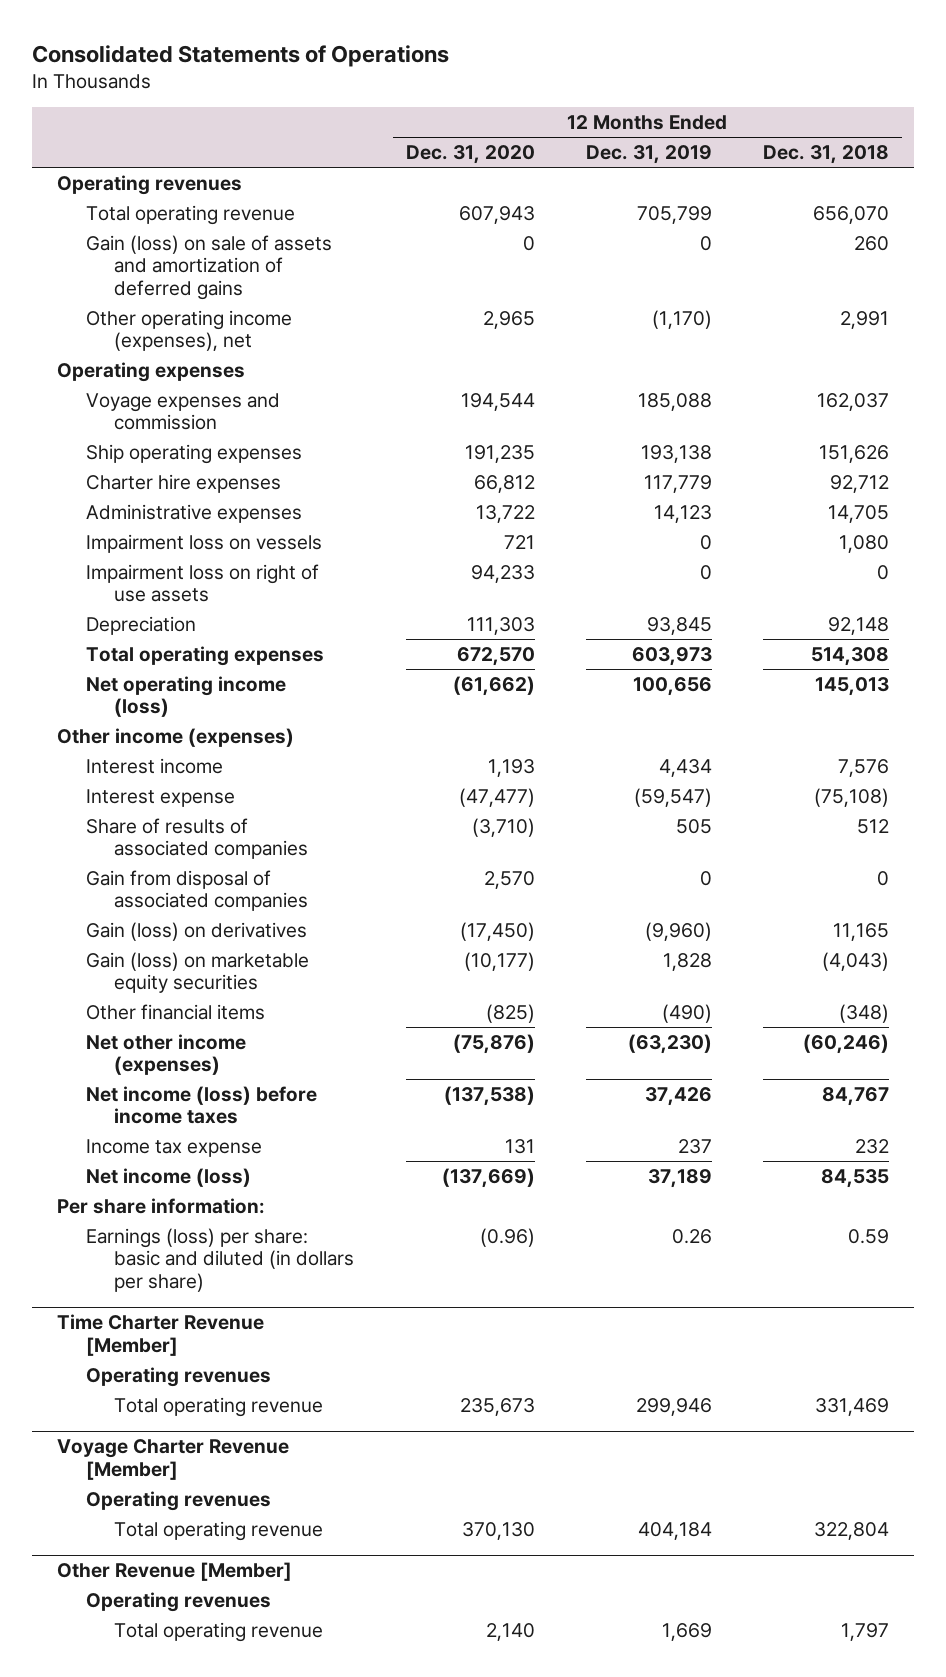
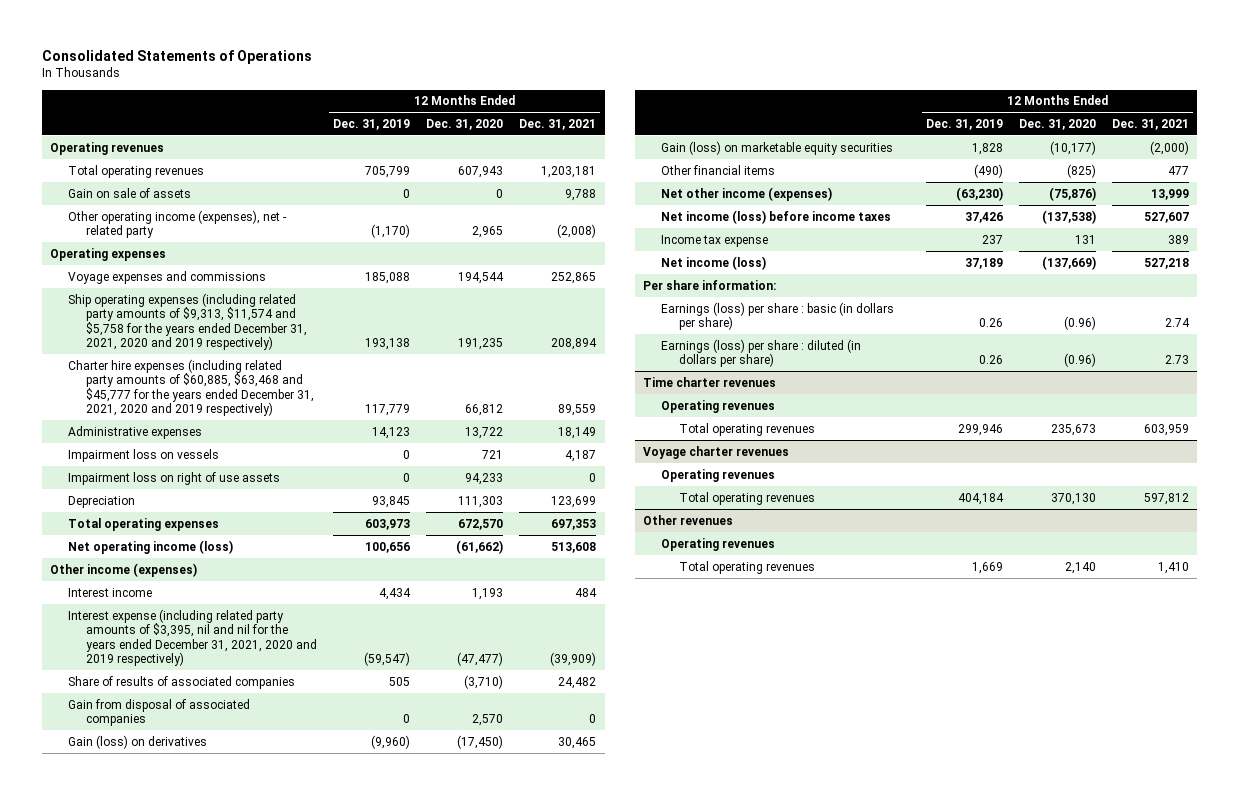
- | 12 Months Ended Dec. 31, 2020 | 12 Months Ended Dec. 31, 2019 | 12 Months Ended Dec. 31, 2018
+ | 12 Months Ended Dec. 31, 2019 | 12 Months Ended Dec. 31, 2020 | 12 Months Ended Dec. 31, 2021
- Total operating revenue | 607,943 | 705,799 | 656,070
- Gain (loss) on sale of assets and amortization of deferred gains | 0 | 0 | 260
- Other operating income (expenses), net | 2,965 | (1,170) | 2,991
+ Total operating revenues | 705,799 | 607,943 | 1,203,181
+ Gain on sale of assets | 0 | 0 | 9,788
+ Other operating income (expenses), net - related party | (1,170) | 2,965 | (2,008)
- Voyage expenses and commission | 194,544 | 185,088 | 162,037
- Ship operating expenses | 191,235 | 193,138 | 151,626
- Charter hire expenses | 66,812 | 117,779 | 92,712
+ Voyage expenses and commissions | 185,088 | 194,544 | 252,865
+ Ship operating expenses (including related party amounts of $9,313, $11,574 and $5,758 for the years ended December 31, 2021, 2020 and 2019 respectively) | 193,138 | 191,235 | 208,894
+ Charter hire expenses (including related party amounts of $60,885, $63,468 and $45,777 for the years ended December 31, 2021, 2020 and 2019 respectively) | 117,779 | 66,812 | 89,559
- Interest expense | (47,477) | (59,547) | (75,108)
+ Interest expense (including related party amounts of $3,395, nil and nil for the years ended December 31, 2021, 2020 and 2019 respectively) | (59,547) | (47,477) | (39,909)
- Earnings (loss) per share: basic and diluted (in dollars per share) | (0.96) | 0.26 | 0.59
- Time Charter Revenue [Member]
+ Earnings (loss) per share : basic (in dollars per share) | 0.26 | (0.96) | 2.74
+ Earnings (loss) per share : diluted (in dollars per share) | 0.26 | (0.96) | 2.73
+ Time charter revenues
- Total operating revenue | 235,673 | 299,946 | 331,469
- Voyage Charter Revenue [Member]
+ Total operating revenues | 299,946 | 235,673 | 603,959
+ Voyage charter revenues
- Total operating revenue | 370,130 | 404,184 | 322,804
- Other Revenue [Member]
+ Total operating revenues | 404,184 | 370,130 | 597,812
+ Other revenues
- Total operating revenue | 2,140 | 1,669 | 1,797
+ Total operating revenues | 1,669 | 2,140 | 1,410

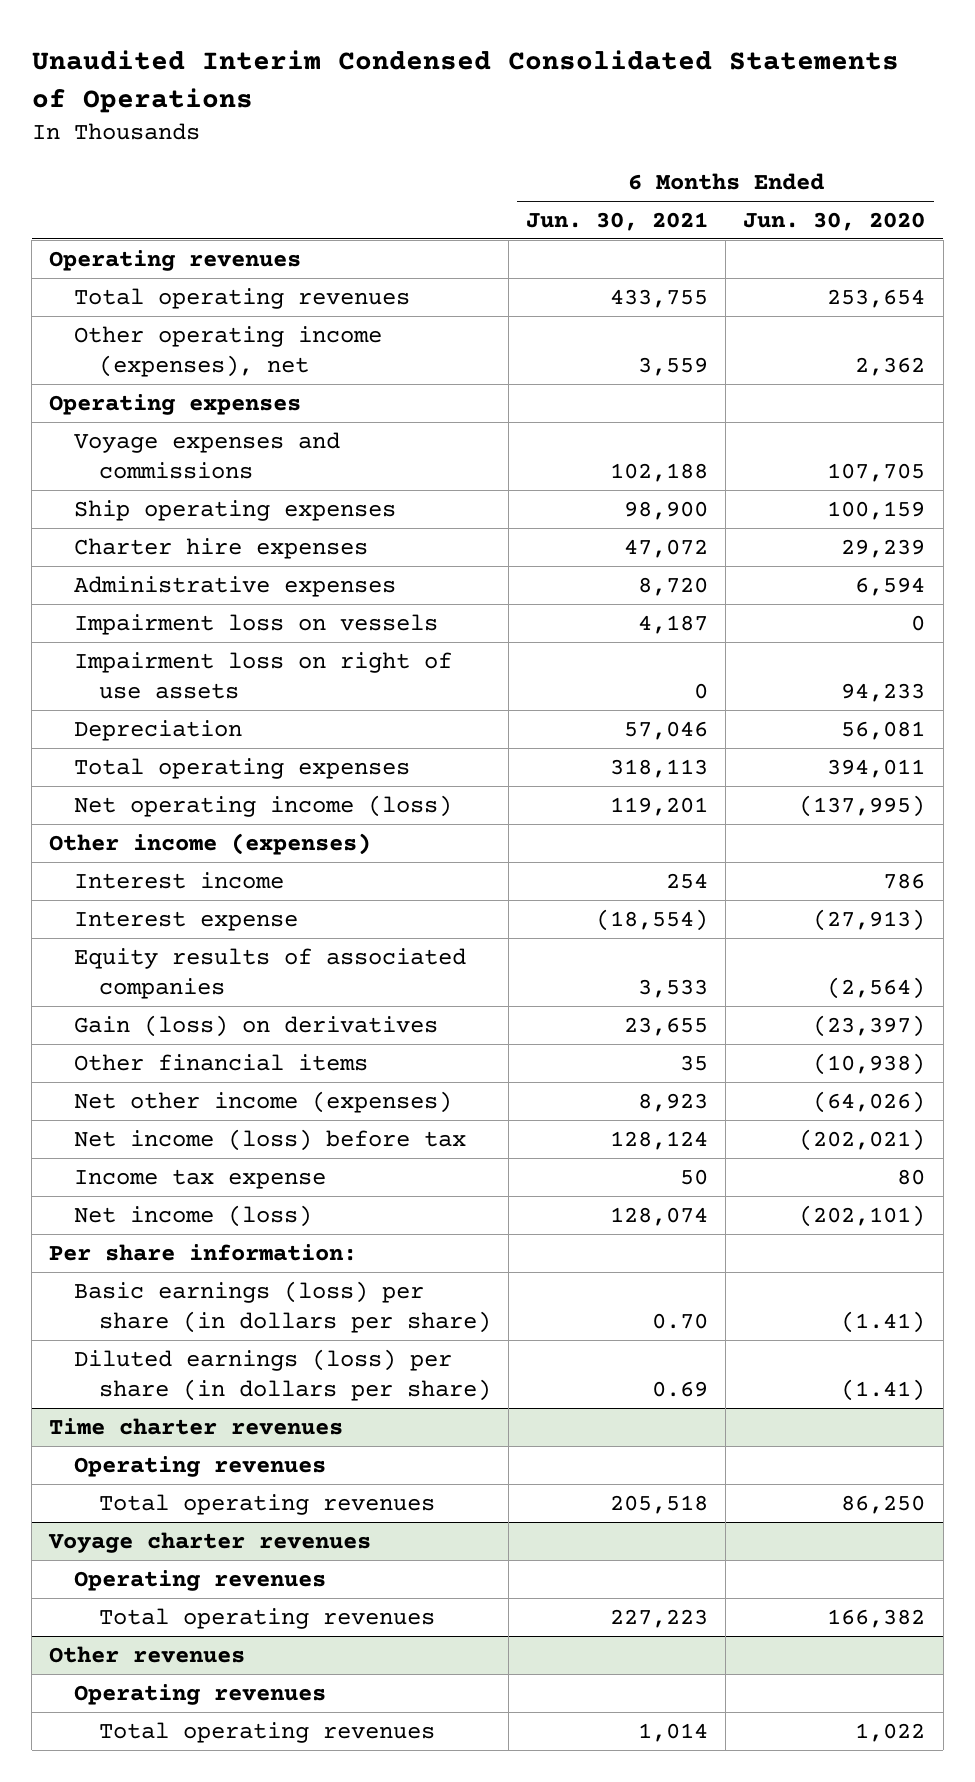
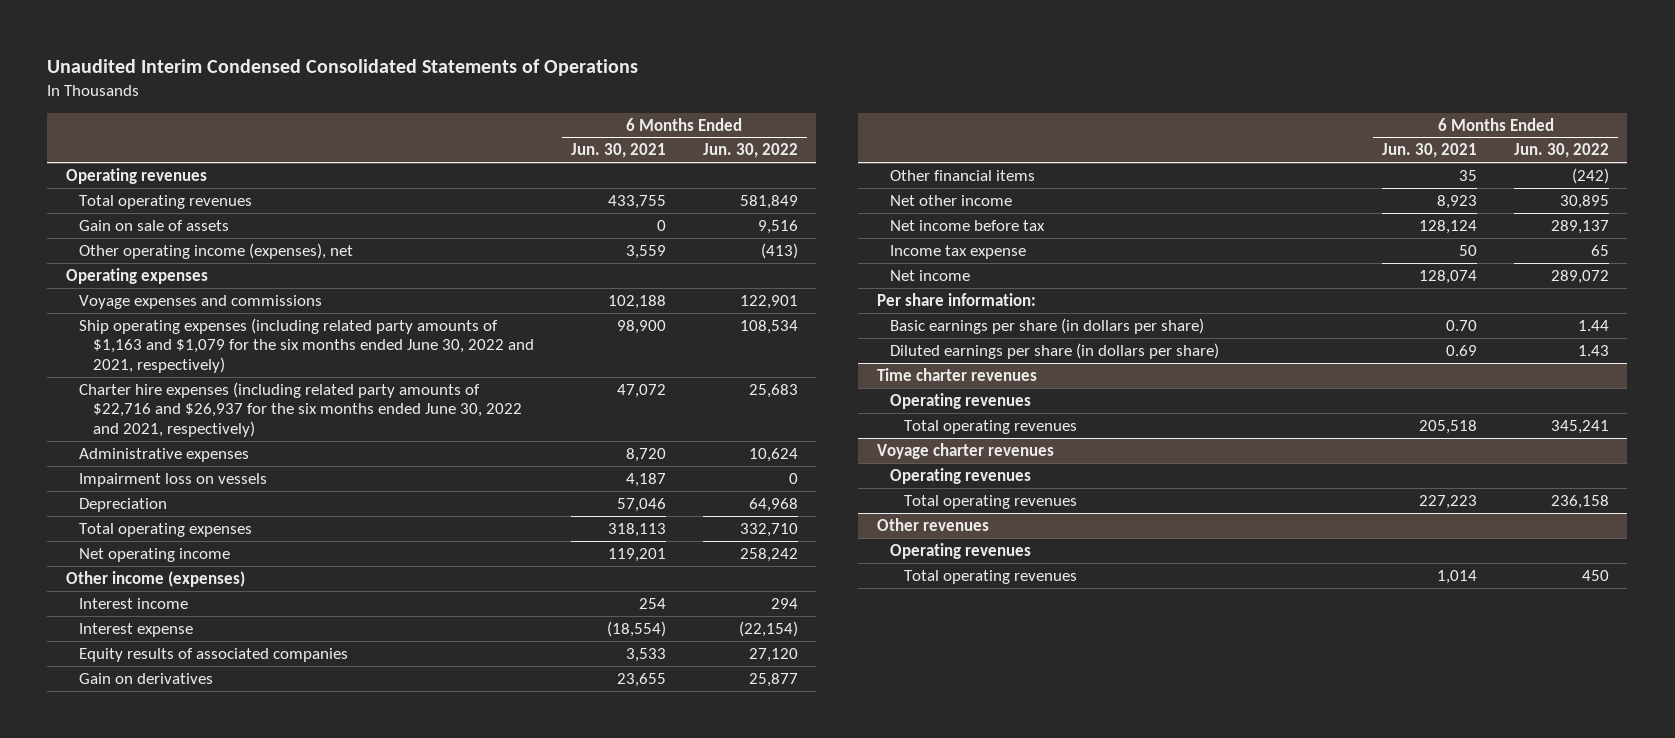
- | 6 Months Ended Jun. 30, 2021 | 6 Months Ended Jun. 30, 2020
+ | 6 Months Ended Jun. 30, 2021 | 6 Months Ended Jun. 30, 2022
+ Gain on sale of assets | 0 | 9,516
- Ship operating expenses | 98,900 | 100,159
- Charter hire expenses | 47,072 | 29,239
+ Ship operating expenses (including related party amounts of $1,163 and $1,079 for the six months ended June 30, 2022 and 2021, respectively) | 98,900 | 108,534
+ Charter hire expenses (including related party amounts of $22,716 and $26,937 for the six months ended June 30, 2022 and 2021, respectively) | 47,072 | 25,683
- Impairment loss on right of use assets | 0 | 94,233
- Net operating income (loss) | 119,201 | (137,995)
+ Net operating income | 119,201 | 258,242
- Gain (loss) on derivatives | 23,655 | (23,397)
+ Gain on derivatives | 23,655 | 25,877
- Net other income (expenses) | 8,923 | (64,026)
- Net income (loss) before tax | 128,124 | (202,021)
+ Net other income | 8,923 | 30,895
+ Net income before tax | 128,124 | 289,137
- Net income (loss) | 128,074 | (202,101)
+ Net income | 128,074 | 289,072
- Basic earnings (loss) per share (in dollars per share) | 0.70 | (1.41)
- Diluted earnings (loss) per share (in dollars per share) | 0.69 | (1.41)
+ Basic earnings per share (in dollars per share) | 0.70 | 1.44
+ Diluted earnings per share (in dollars per share) | 0.69 | 1.43

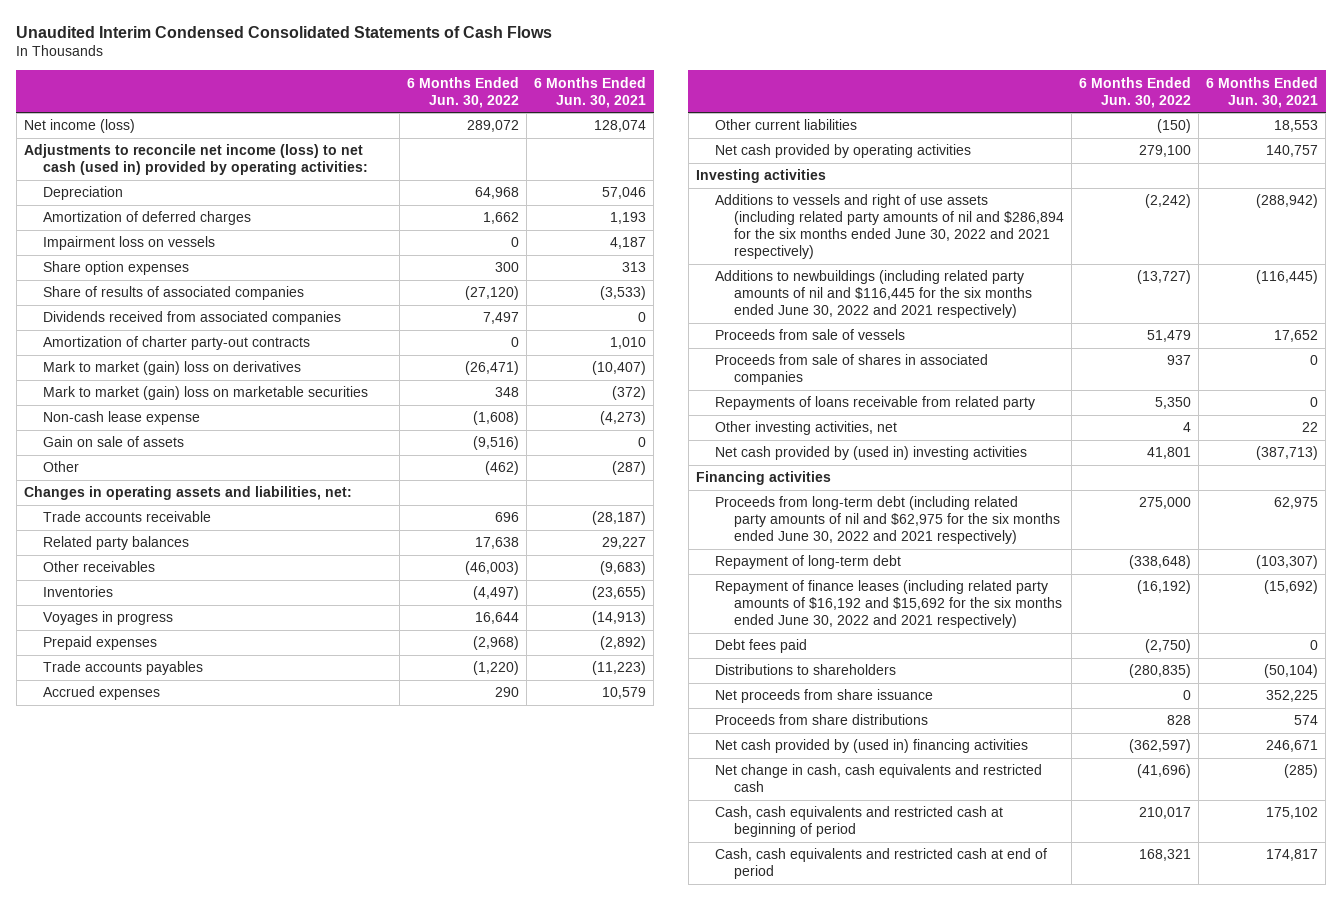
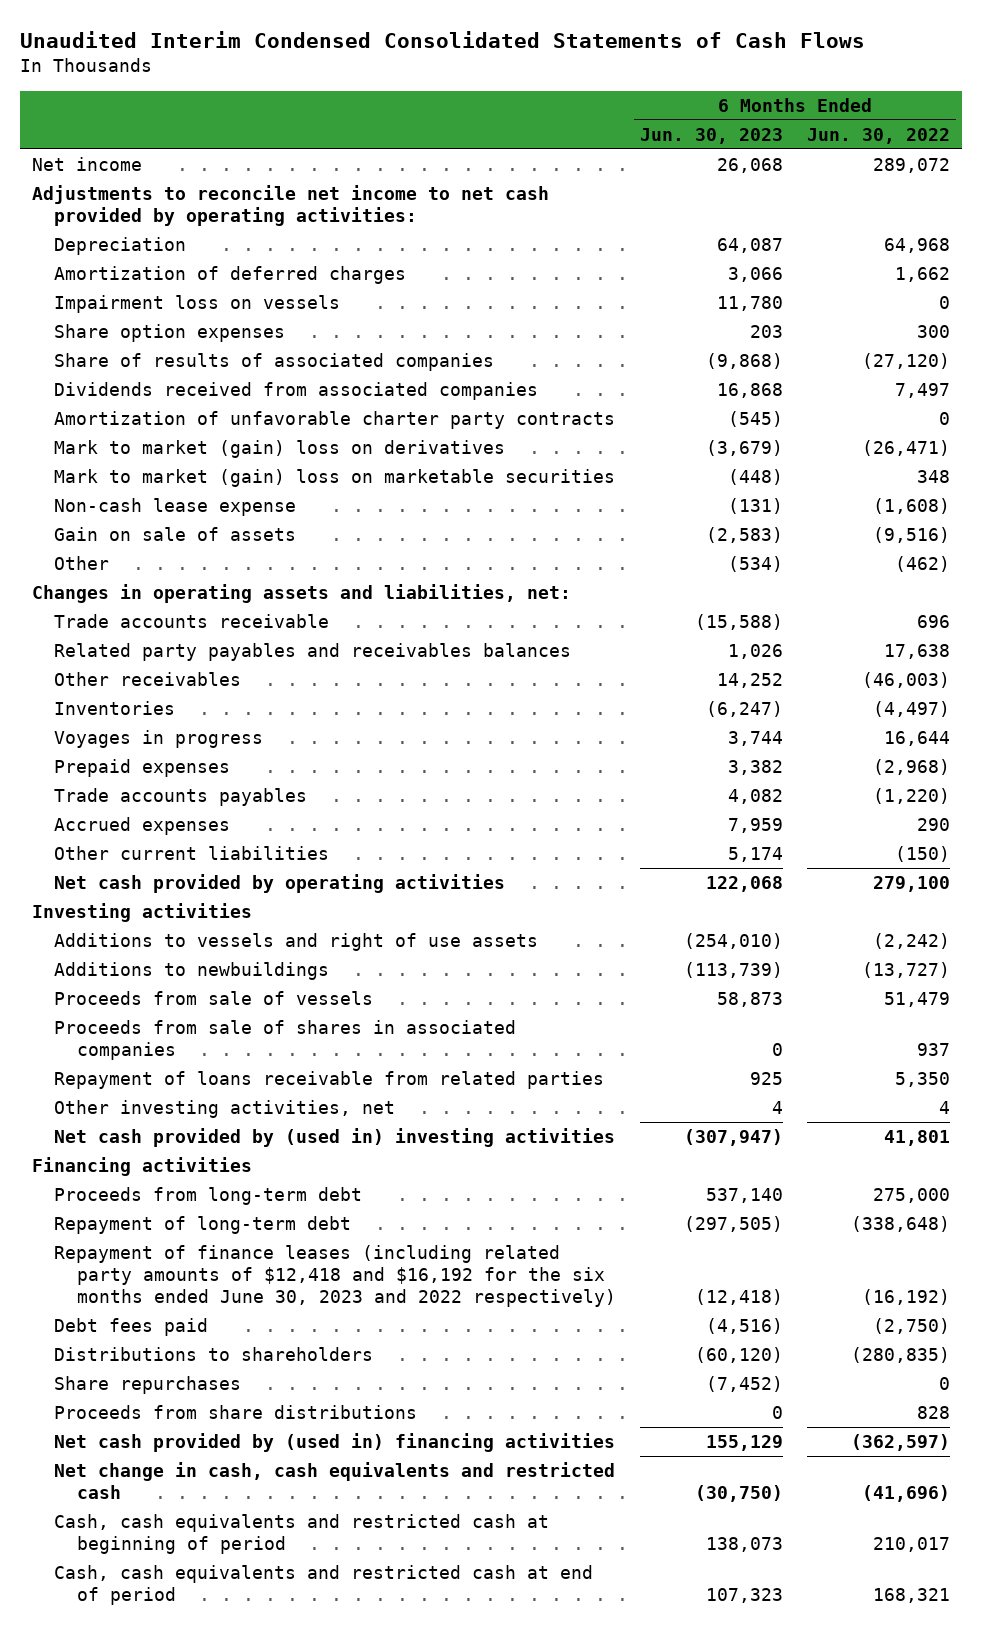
- | 6 Months Ended Jun. 30, 2022 | 6 Months Ended Jun. 30, 2021
+ | 6 Months Ended Jun. 30, 2023 | 6 Months Ended Jun. 30, 2022
- Net income (loss) | 289,072 | 128,074
- Adjustments to reconcile net income (loss) to net cash (used in) provided by operating activities:
+ Net income | 26,068 | 289,072
+ Adjustments to reconcile net income to net cash provided by operating activities:
- Amortization of charter party-out contracts | 0 | 1,010
+ Amortization of unfavorable charter party contracts | (545) | 0
- Related party balances | 17,638 | 29,227
+ Related party payables and receivables balances | 1,026 | 17,638
- Additions to vessels and right of use assets (including related party amounts of nil and $286,894 for the six months ended June 30, 2022 and 2021 respectively) | (2,242) | (288,942)
- Additions to newbuildings (including related party amounts of nil and $116,445 for the six months ended June 30, 2022 and 2021 respectively) | (13,727) | (116,445)
+ Additions to vessels and right of use assets | (254,010) | (2,242)
+ Additions to newbuildings | (113,739) | (13,727)
- Repayments of loans receivable from related party | 5,350 | 0
+ Repayment of loans receivable from related parties | 925 | 5,350
- Proceeds from long-term debt (including related party amounts of nil and $62,975 for the six months ended June 30, 2022 and 2021 respectively) | 275,000 | 62,975
+ Proceeds from long-term debt | 537,140 | 275,000
- Repayment of finance leases (including related party amounts of $16,192 and $15,692 for the six months ended June 30, 2022 and 2021 respectively) | (16,192) | (15,692)
+ Repayment of finance leases (including related party amounts of $12,418 and $16,192 for the six months ended June 30, 2023 and 2022 respectively) | (12,418) | (16,192)
- Net proceeds from share issuance | 0 | 352,225
+ Share repurchases | (7,452) | 0

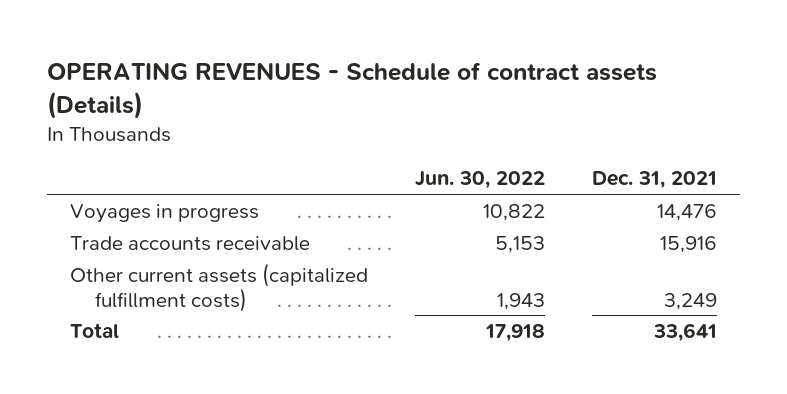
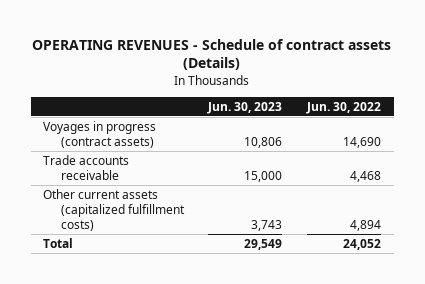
- | Jun. 30, 2022 | Dec. 31, 2021
+ | Jun. 30, 2023 | Jun. 30, 2022
- Voyages in progress | 10,822 | 14,476
- Trade accounts receivable | 5,153 | 15,916
- Other current assets (capitalized fulfillment costs) | 1,943 | 3,249
- Total | 17,918 | 33,641
+ Voyages in progress (contract assets) | 10,806 | 14,690
+ Trade accounts receivable | 15,000 | 4,468
+ Other current assets (capitalized fulfillment costs) | 3,743 | 4,894
+ Total | 29,549 | 24,052

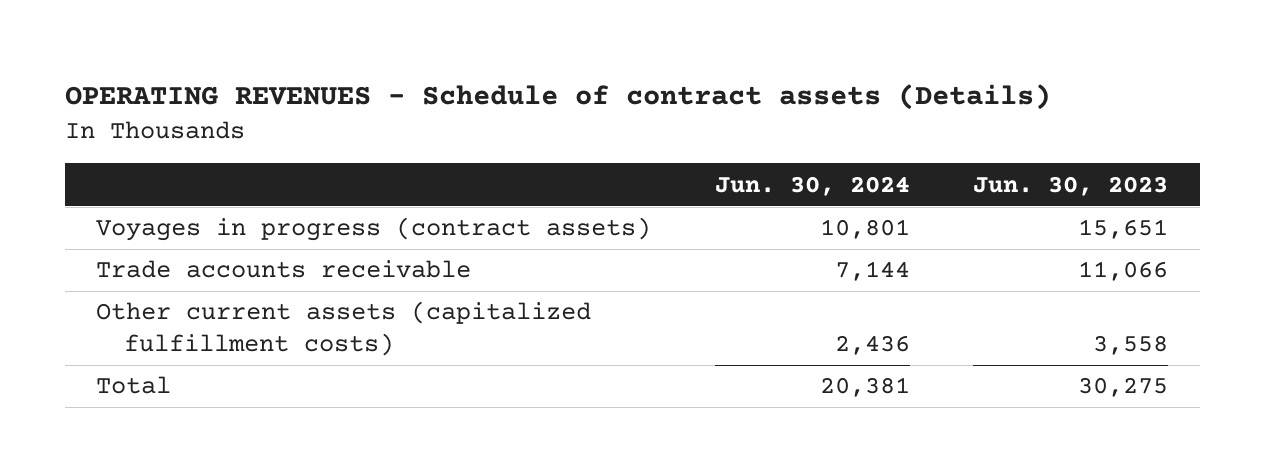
- | Jun. 30, 2023 | Jun. 30, 2022
+ | Jun. 30, 2024 | Jun. 30, 2023
- Voyages in progress (contract assets) | 10,806 | 14,690
- Trade accounts receivable | 15,000 | 4,468
- Other current assets (capitalized fulfillment costs) | 3,743 | 4,894
- Total | 29,549 | 24,052
+ Voyages in progress (contract assets) | 10,801 | 15,651
+ Trade accounts receivable | 7,144 | 11,066
+ Other current assets (capitalized fulfillment costs) | 2,436 | 3,558
+ Total | 20,381 | 30,275

